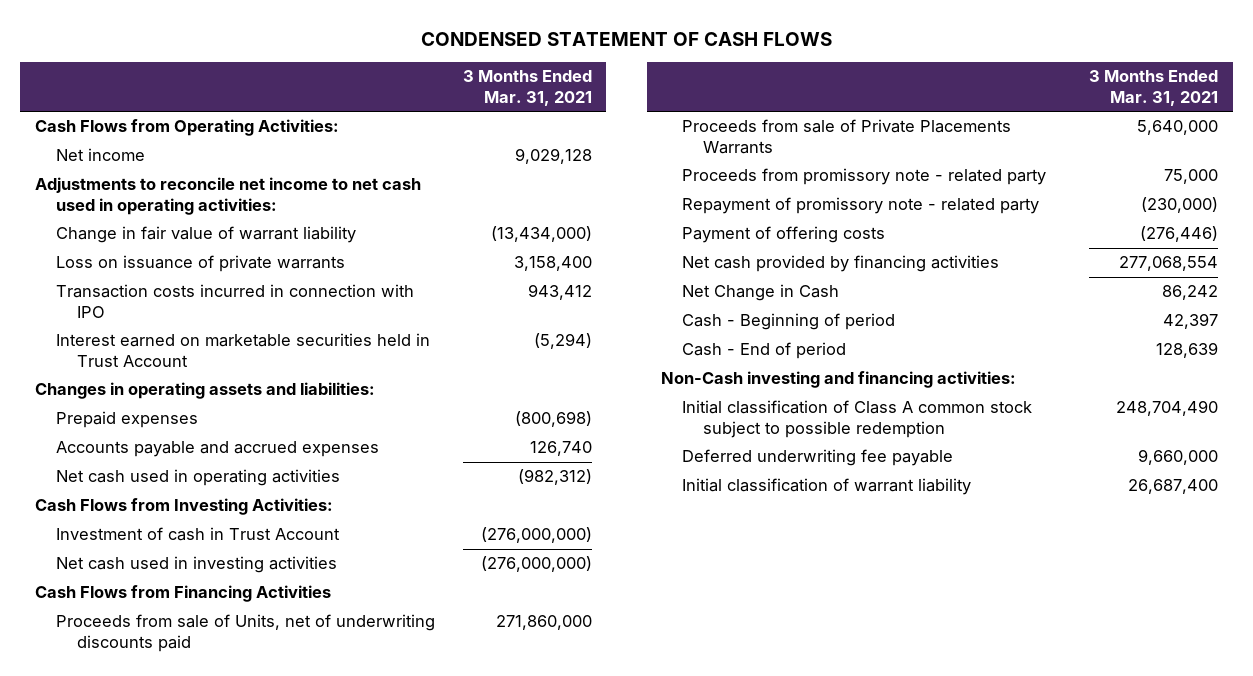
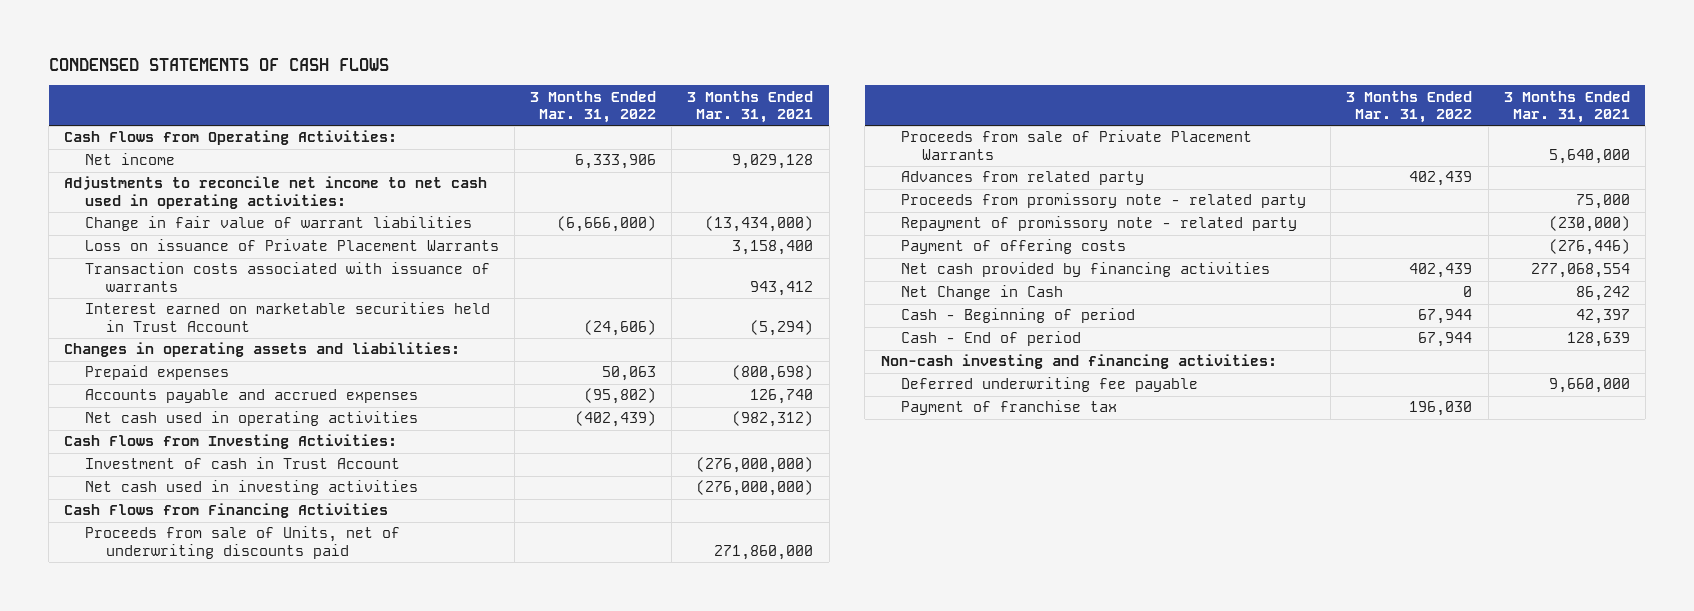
- CONDENSED STATEMENT OF CASH FLOWS
+ CONDENSED STATEMENTS OF CASH FLOWS
- | 3 Months Ended Mar. 31, 2021
+ | 3 Months Ended Mar. 31, 2022 | 3 Months Ended Mar. 31, 2021
- Change in fair value of warrant liability | (13,434,000)
- Loss on issuance of private warrants | 3,158,400
- Transaction costs incurred in connection with IPO | 943,412
+ Change in fair value of warrant liabilities | (6,666,000) | (13,434,000)
+ Loss on issuance of Private Placement Warrants | | 3,158,400
+ Transaction costs associated with issuance of warrants | | 943,412
- Proceeds from sale of Private Placements Warrants | 5,640,000
+ Proceeds from sale of Private Placement Warrants | | 5,640,000
+ Advances from related party | 402,439 |
- Non-Cash investing and financing activities:
- Initial classification of Class A common stock subject to possible redemption | 248,704,490
+ Non-cash investing and financing activities:
- Initial classification of warrant liability | 26,687,400
+ Payment of franchise tax | 196,030 |

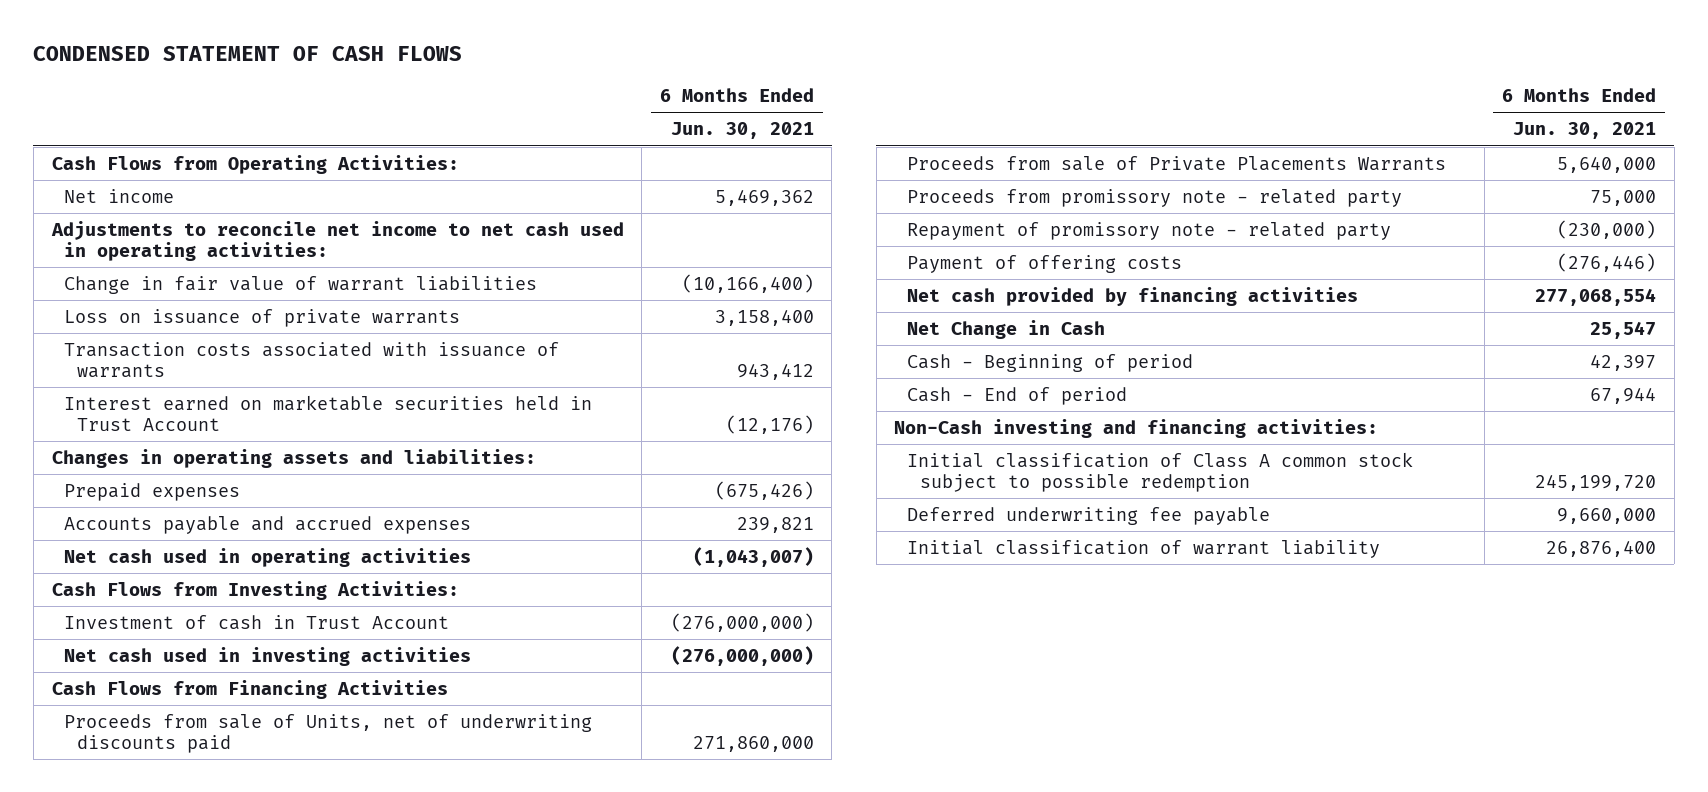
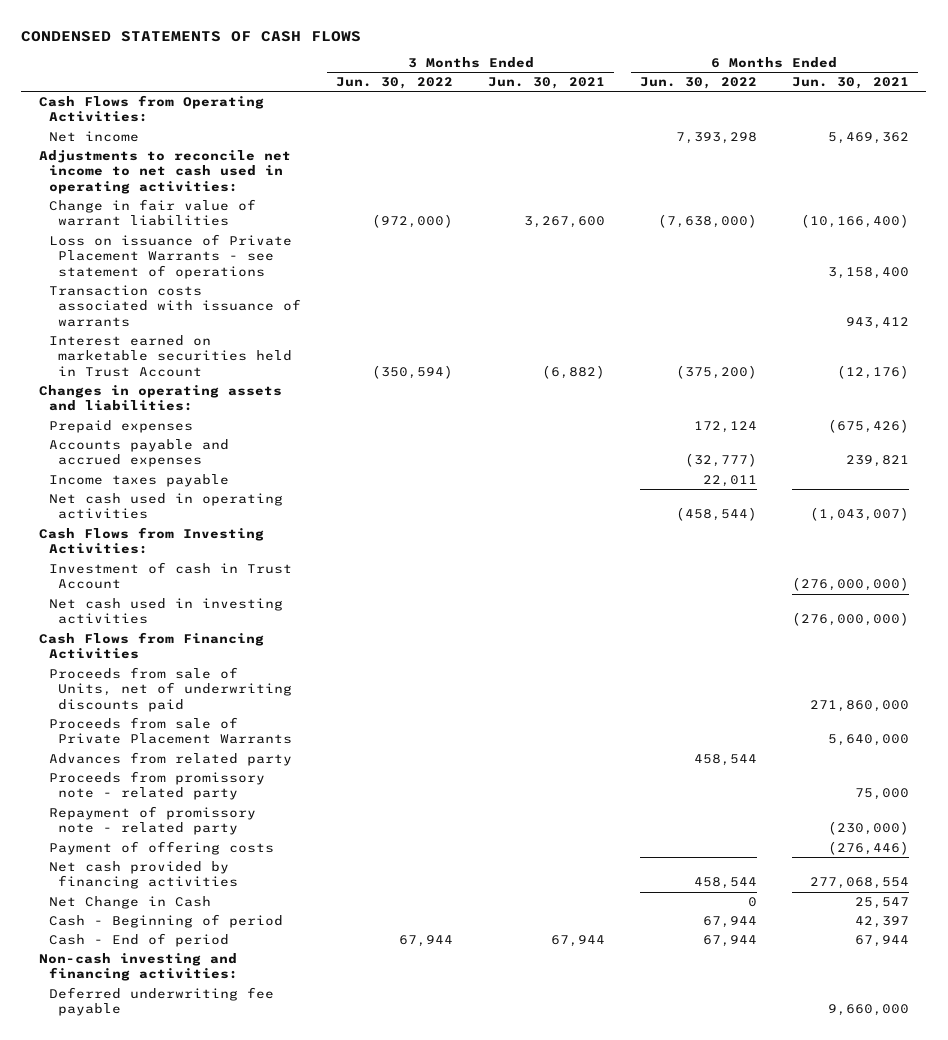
- CONDENSED STATEMENT OF CASH FLOWS
+ CONDENSED STATEMENTS OF CASH FLOWS
- | 6 Months Ended Jun. 30, 2021
+ | 3 Months Ended Jun. 30, 2022 | 3 Months Ended Jun. 30, 2021 | 6 Months Ended Jun. 30, 2022 | 6 Months Ended Jun. 30, 2021
- Loss on issuance of private warrants | 3,158,400
+ Loss on issuance of Private Placement Warrants - see statement of operations | | | | 3,158,400
+ Income taxes payable | | | 22,011 |
- Proceeds from sale of Private Placements Warrants | 5,640,000
+ Proceeds from sale of Private Placement Warrants | | | | 5,640,000
+ Advances from related party | | | 458,544 |
- Non-Cash investing and financing activities:
- Initial classification of Class A common stock subject to possible redemption | 245,199,720
+ Non-cash investing and financing activities:
- Initial classification of warrant liability | 26,876,400

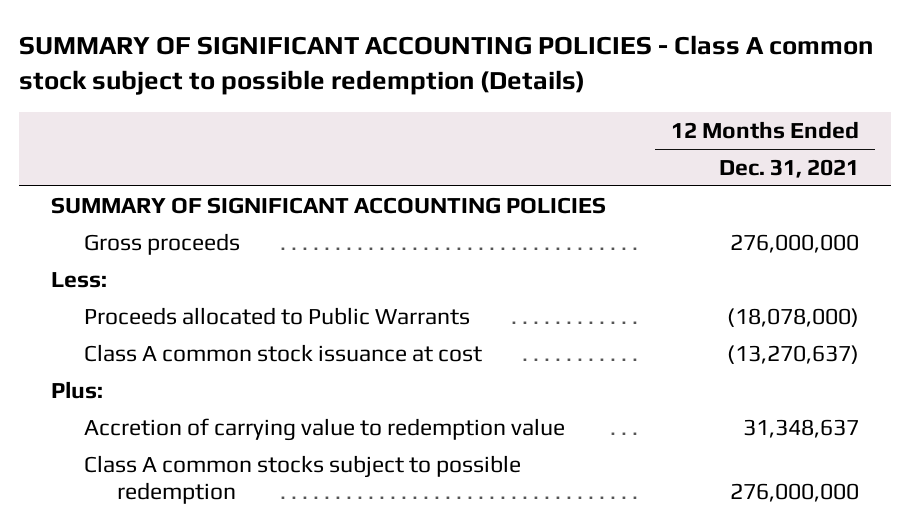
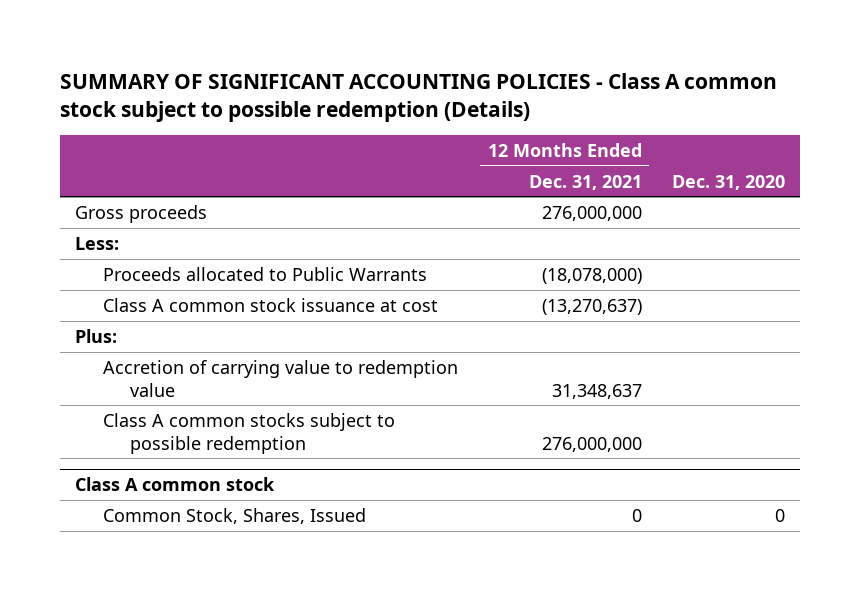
- | 12 Months Ended Dec. 31, 2021
+ | 12 Months Ended Dec. 31, 2021 | Dec. 31, 2020
- SUMMARY OF SIGNIFICANT ACCOUNTING POLICIES
+ Class A common stock
+ Common Stock, Shares, Issued | 0 | 0

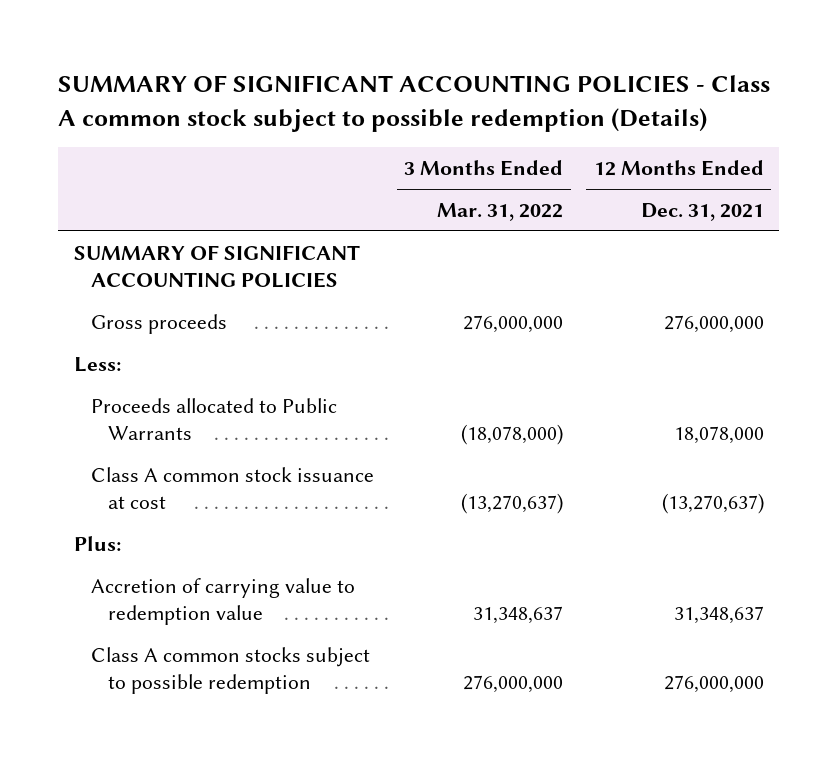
- | 12 Months Ended Dec. 31, 2021 | Dec. 31, 2020
+ | 3 Months Ended Mar. 31, 2022 | 12 Months Ended Dec. 31, 2021
+ SUMMARY OF SIGNIFICANT ACCOUNTING POLICIES
- Proceeds allocated to Public Warrants | (18,078,000) |
+ Proceeds allocated to Public Warrants | (18,078,000) | 18,078,000
- Class A common stock
- Common Stock, Shares, Issued | 0 | 0

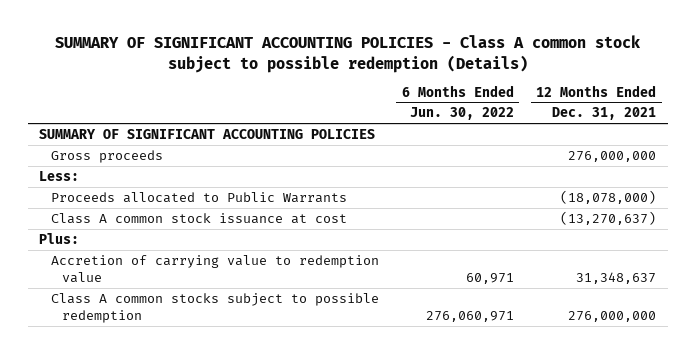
- | 3 Months Ended Mar. 31, 2022 | 12 Months Ended Dec. 31, 2021
+ | 6 Months Ended Jun. 30, 2022 | 12 Months Ended Dec. 31, 2021
- Proceeds allocated to Public Warrants | (18,078,000) | 18,078,000
+ Proceeds allocated to Public Warrants | | (18,078,000)

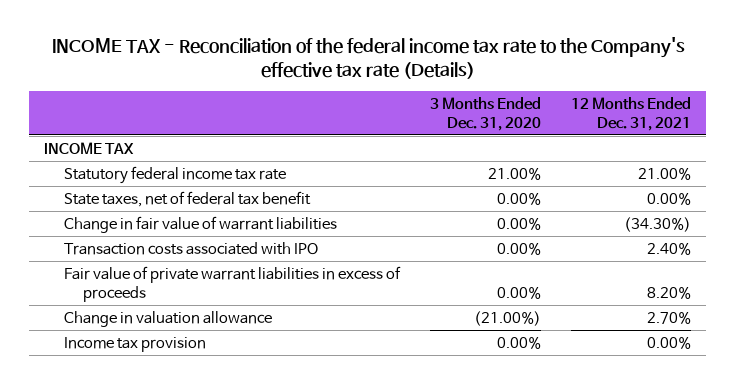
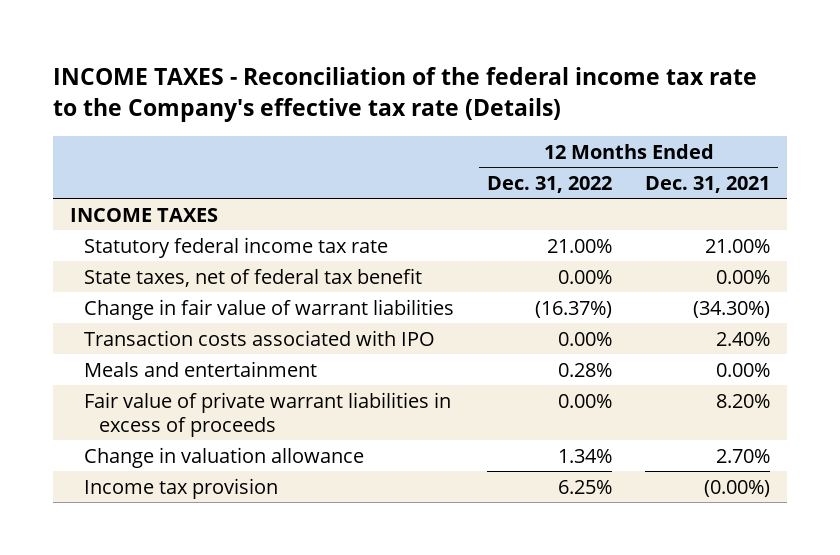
- INCOME TAX - Reconciliation of the federal income tax rate to the Company's effective tax rate (Details)
+ INCOME TAXES - Reconciliation of the federal income tax rate to the Company's effective tax rate (Details)
- | 3 Months Ended Dec. 31, 2020 | 12 Months Ended Dec. 31, 2021
+ | 12 Months Ended Dec. 31, 2022 | 12 Months Ended Dec. 31, 2021
- INCOME TAX
+ INCOME TAXES
+ Meals and entertainment | 0.28% | 0.00%
- Income tax provision | 0.00% | 0.00%
+ Income tax provision | 6.25% | (0.00%)

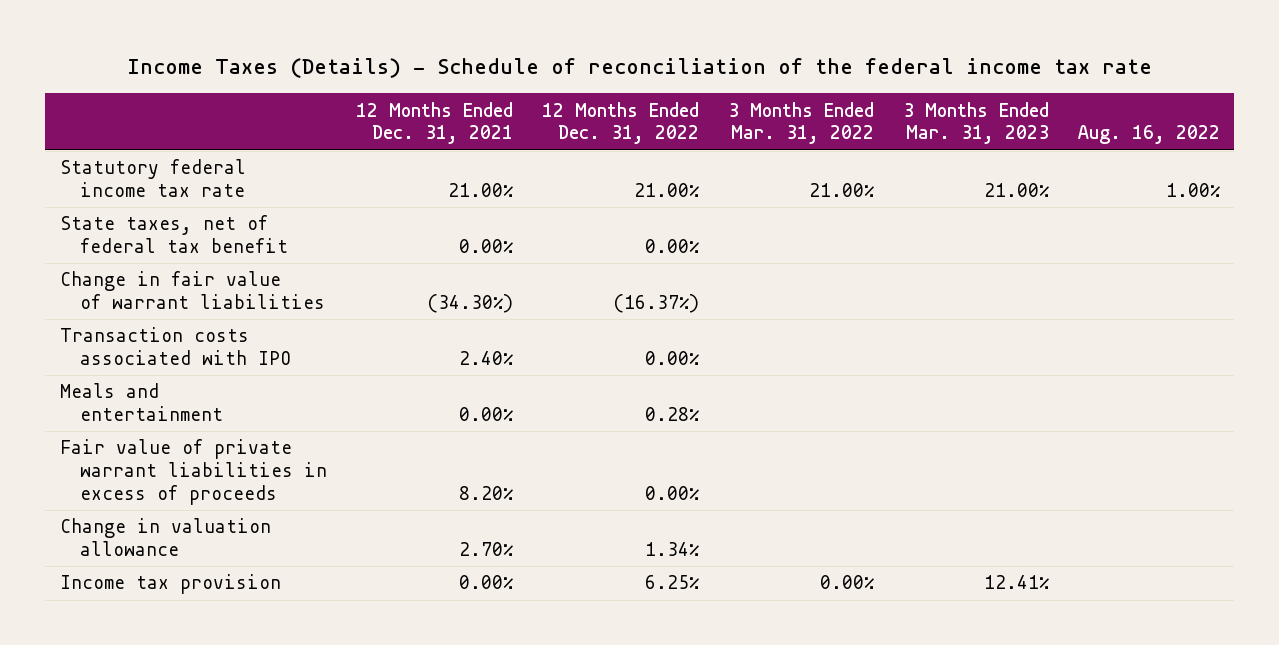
- INCOME TAXES - Reconciliation of the federal income tax rate to the Company's effective tax rate (Details)
+ Income Taxes (Details) - Schedule of reconciliation of the federal income tax rate
- | 12 Months Ended Dec. 31, 2022 | 12 Months Ended Dec. 31, 2021
+ | 12 Months Ended Dec. 31, 2021 | 12 Months Ended Dec. 31, 2022 | 3 Months Ended Mar. 31, 2022 | 3 Months Ended Mar. 31, 2023 | Aug. 16, 2022
- INCOME TAXES
- Income tax provision | 6.25% | (0.00%)
+ Income tax provision | 0.00% | 6.25% | 0.00% | 12.41% |

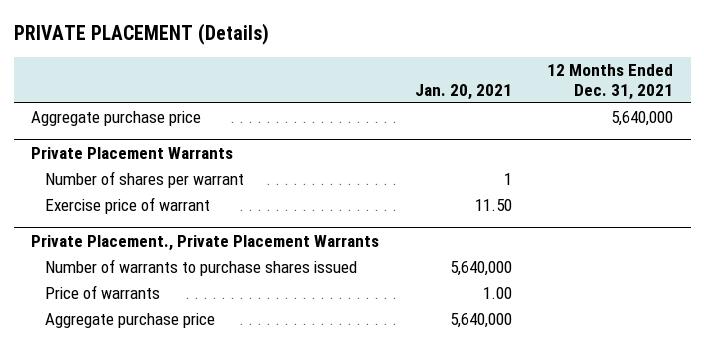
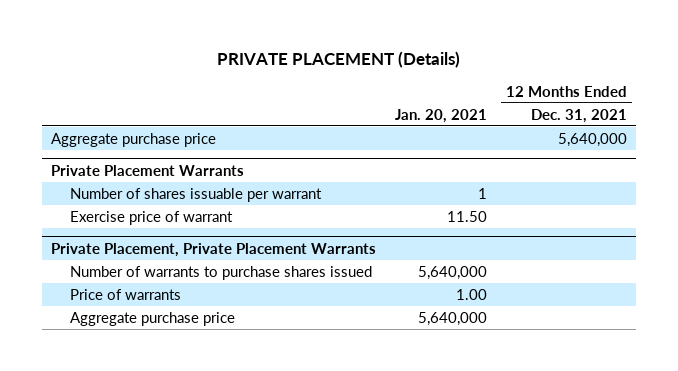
@ Private Placement Warrants
- Number of shares per warrant | 1 |
+ Number of shares issuable per warrant | 1 |
- Private Placement., Private Placement Warrants
+ Private Placement, Private Placement Warrants

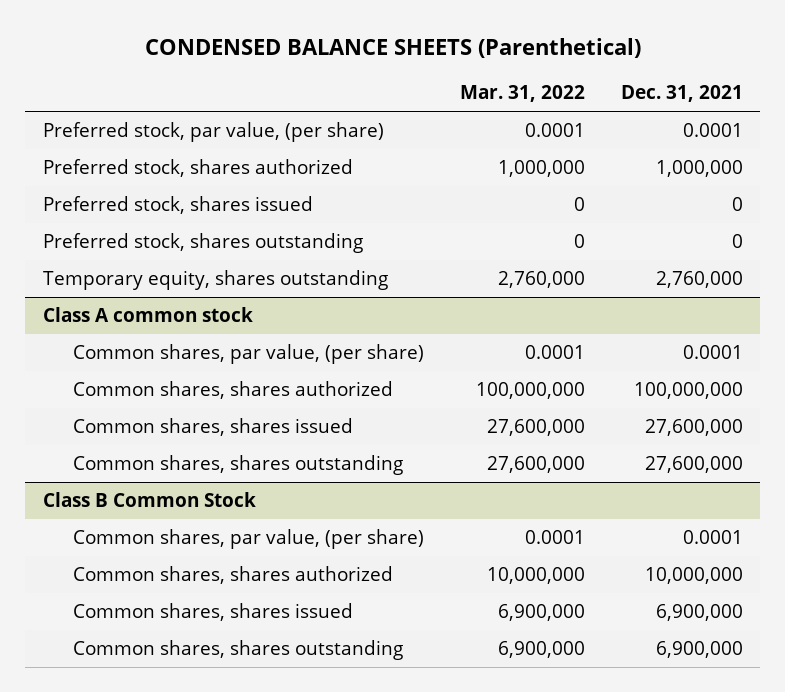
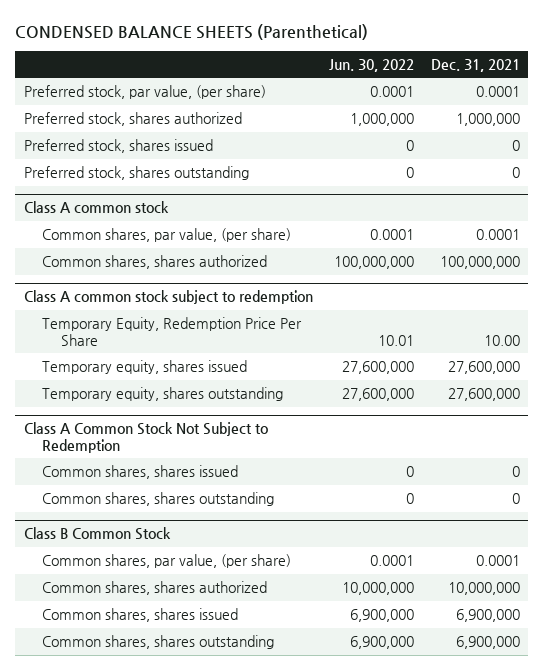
- | Mar. 31, 2022 | Dec. 31, 2021
+ | Jun. 30, 2022 | Dec. 31, 2021
- Temporary equity, shares outstanding | 2,760,000 | 2,760,000
@ Class A common stock
- Common shares, shares issued | 27,600,000 | 27,600,000
- Common shares, shares outstanding | 27,600,000 | 27,600,000
+ Class A common stock subject to redemption
+ Temporary Equity, Redemption Price Per Share | 10.01 | 10.00
+ Temporary equity, shares issued | 27,600,000 | 27,600,000
+ Temporary equity, shares outstanding | 27,600,000 | 27,600,000
+ Class A Common Stock Not Subject to Redemption
+ Common shares, shares issued | 0 | 0
+ Common shares, shares outstanding | 0 | 0

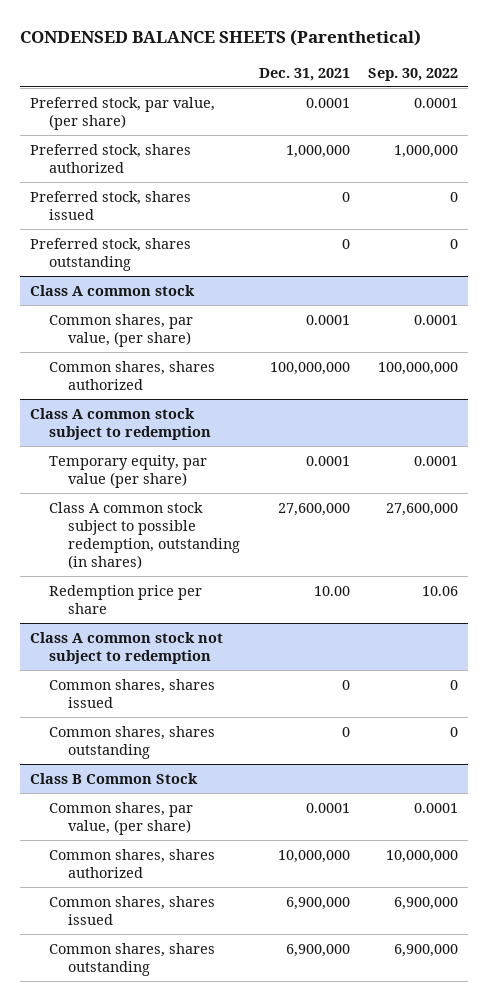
- | Jun. 30, 2022 | Dec. 31, 2021
+ | Dec. 31, 2021 | Sep. 30, 2022
@ Class A common stock subject to redemption
- Temporary Equity, Redemption Price Per Share | 10.01 | 10.00
- Temporary equity, shares issued | 27,600,000 | 27,600,000
- Temporary equity, shares outstanding | 27,600,000 | 27,600,000
- Class A Common Stock Not Subject to Redemption
@ Class A common stock subject to redemption
+ Temporary equity, par value (per share) | 0.0001 | 0.0001
+ Class A common stock subject to possible redemption, outstanding (in shares) | 27,600,000 | 27,600,000
+ Redemption price per share | 10.00 | 10.06
+ Class A common stock not subject to redemption

